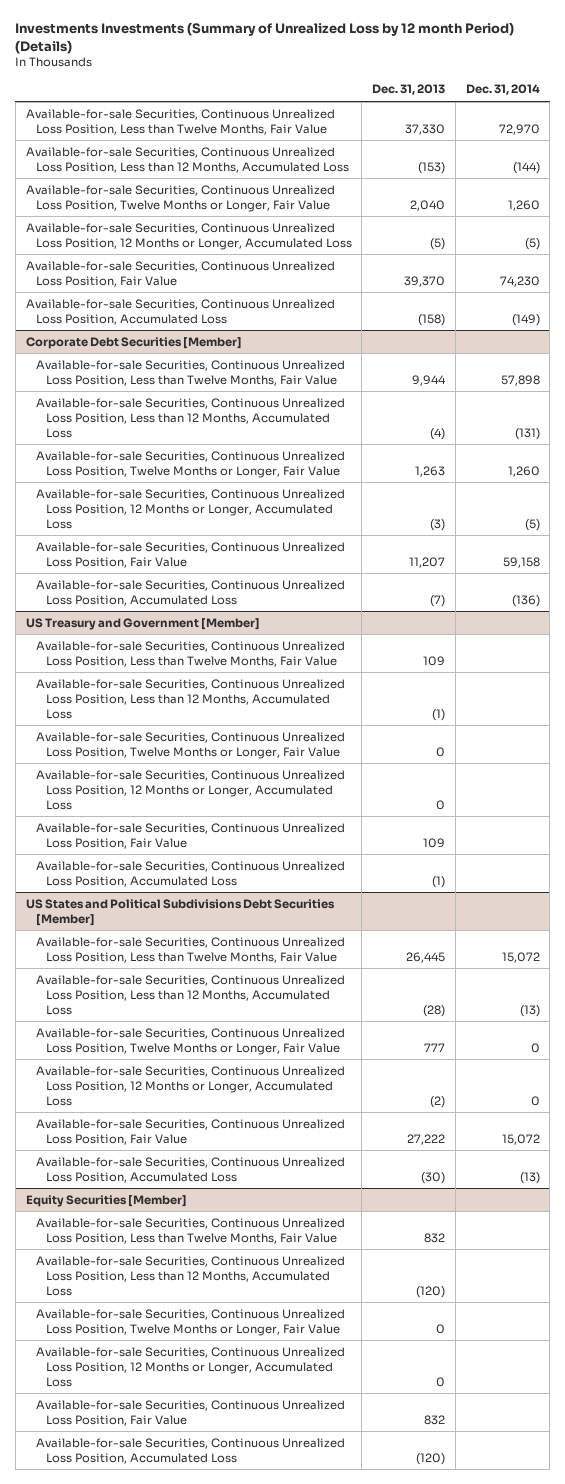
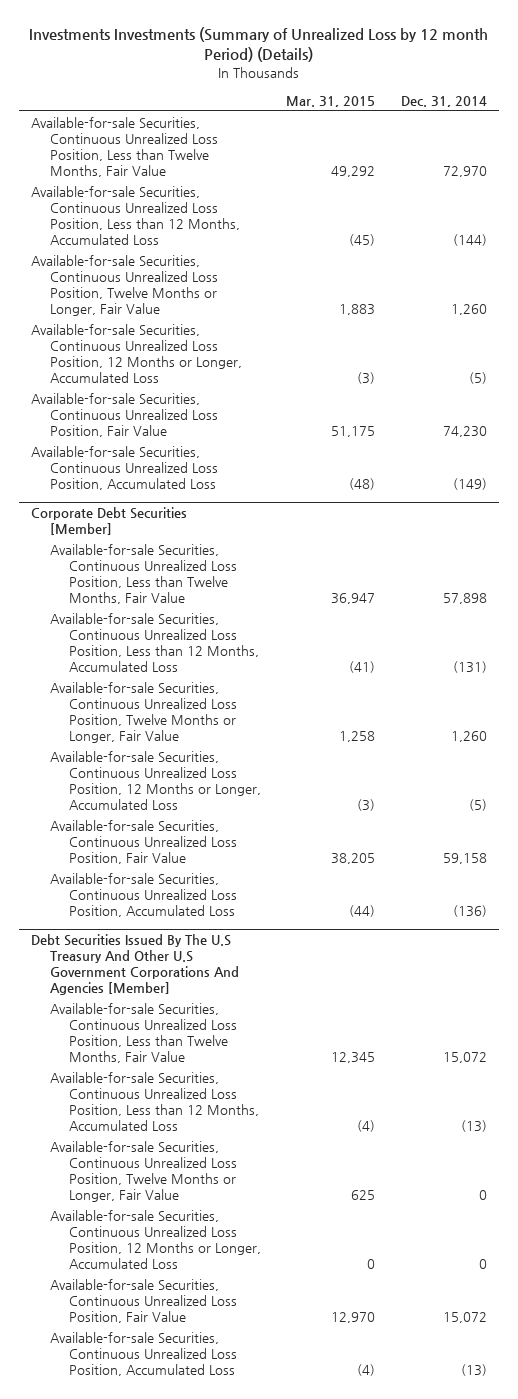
- | Dec. 31, 2013 | Dec. 31, 2014
+ | Mar. 31, 2015 | Dec. 31, 2014
- US Treasury and Government [Member]
- Available-for-sale Securities, Continuous Unrealized Loss Position, Less than Twelve Months, Fair Value | 109 |
- Available-for-sale Securities, Continuous Unrealized Loss Position, Less than 12 Months, Accumulated Loss | (1) |
- Available-for-sale Securities, Continuous Unrealized Loss Position, Twelve Months or Longer, Fair Value | 0 |
- Available-for-sale Securities, Continuous Unrealized Loss Position, 12 Months or Longer, Accumulated Loss | 0 |
- Available-for-sale Securities, Continuous Unrealized Loss Position, Fair Value | 109 |
- Available-for-sale Securities, Continuous Unrealized Loss Position, Accumulated Loss | (1) |
- US States and Political Subdivisions Debt Securities [Member]
+ Debt Securities Issued By The U.S Treasury And Other U.S Government Corporations And Agencies [Member]
- Equity Securities [Member]
- Available-for-sale Securities, Continuous Unrealized Loss Position, Less than Twelve Months, Fair Value | 832 |
- Available-for-sale Securities, Continuous Unrealized Loss Position, Less than 12 Months, Accumulated Loss | (120) |
- Available-for-sale Securities, Continuous Unrealized Loss Position, Twelve Months or Longer, Fair Value | 0 |
- Available-for-sale Securities, Continuous Unrealized Loss Position, 12 Months or Longer, Accumulated Loss | 0 |
- Available-for-sale Securities, Continuous Unrealized Loss Position, Fair Value | 832 |
- Available-for-sale Securities, Continuous Unrealized Loss Position, Accumulated Loss | (120) |

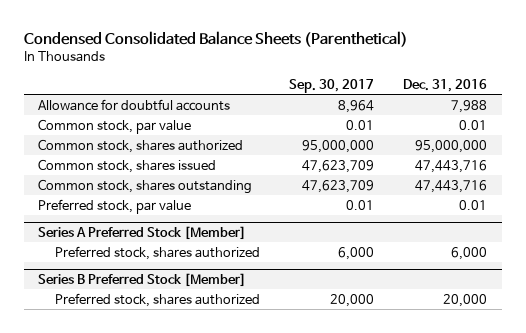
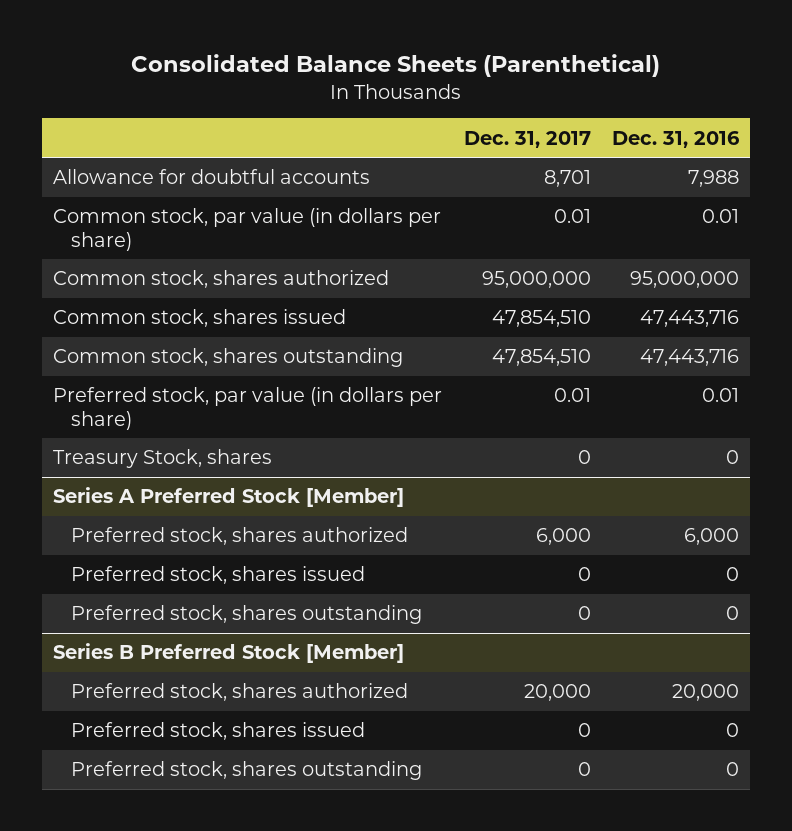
- Condensed Consolidated Balance Sheets (Parenthetical)
+ Consolidated Balance Sheets (Parenthetical)
- | Sep. 30, 2017 | Dec. 31, 2016
+ | Dec. 31, 2017 | Dec. 31, 2016
- Common stock, par value | 0.01 | 0.01
+ Common stock, par value (in dollars per share) | 0.01 | 0.01
- Preferred stock, par value | 0.01 | 0.01
+ Preferred stock, par value (in dollars per share) | 0.01 | 0.01
+ Treasury Stock, shares | 0 | 0
@ Series A Preferred Stock [Member]
+ Preferred stock, shares issued | 0 | 0
+ Preferred stock, shares outstanding | 0 | 0
@ Series B Preferred Stock [Member]
+ Preferred stock, shares issued | 0 | 0
+ Preferred stock, shares outstanding | 0 | 0

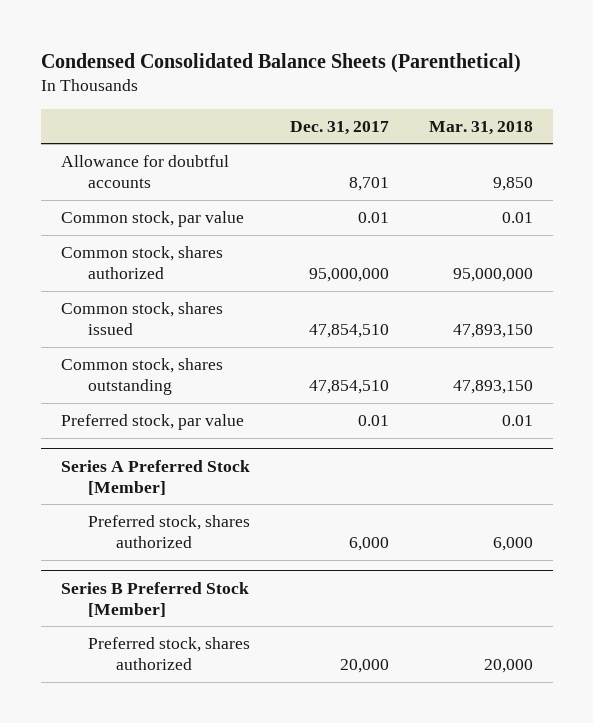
- Consolidated Balance Sheets (Parenthetical)
+ Condensed Consolidated Balance Sheets (Parenthetical)
- | Dec. 31, 2017 | Dec. 31, 2016
+ | Dec. 31, 2017 | Mar. 31, 2018
- Common stock, par value (in dollars per share) | 0.01 | 0.01
+ Common stock, par value | 0.01 | 0.01
- Preferred stock, par value (in dollars per share) | 0.01 | 0.01
- Treasury Stock, shares | 0 | 0
+ Preferred stock, par value | 0.01 | 0.01
@ Series A Preferred Stock [Member]
- Preferred stock, shares issued | 0 | 0
- Preferred stock, shares outstanding | 0 | 0
@ Series B Preferred Stock [Member]
- Preferred stock, shares issued | 0 | 0
- Preferred stock, shares outstanding | 0 | 0

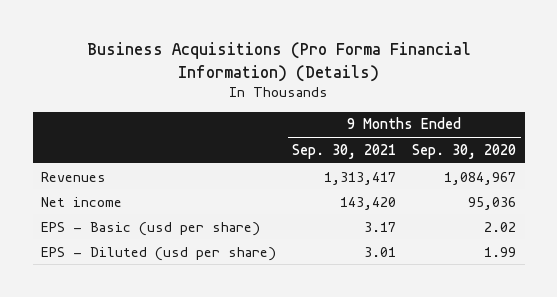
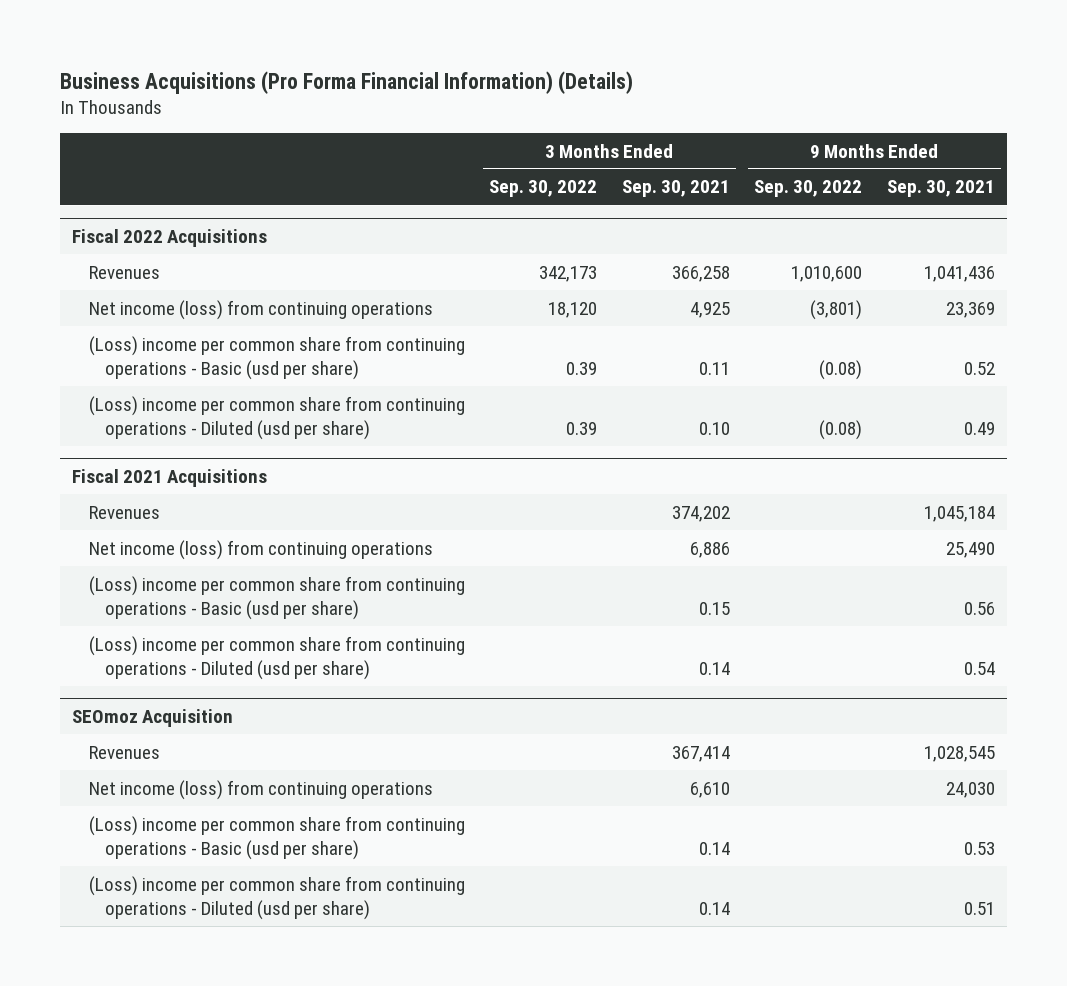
- | 9 Months Ended Sep. 30, 2021 | 9 Months Ended Sep. 30, 2020
+ | 3 Months Ended Sep. 30, 2022 | 3 Months Ended Sep. 30, 2021 | 9 Months Ended Sep. 30, 2022 | 9 Months Ended Sep. 30, 2021
- Revenues | 1,313,417 | 1,084,967
- Net income | 143,420 | 95,036
- EPS - Basic (usd per share) | 3.17 | 2.02
- EPS - Diluted (usd per share) | 3.01 | 1.99
+ Fiscal 2022 Acquisitions
+ Revenues | 342,173 | 366,258 | 1,010,600 | 1,041,436
+ Net income (loss) from continuing operations | 18,120 | 4,925 | (3,801) | 23,369
+ (Loss) income per common share from continuing operations - Basic (usd per share) | 0.39 | 0.11 | (0.08) | 0.52
+ (Loss) income per common share from continuing operations - Diluted (usd per share) | 0.39 | 0.10 | (0.08) | 0.49
+ Fiscal 2021 Acquisitions
+ Revenues | | 374,202 | | 1,045,184
+ Net income (loss) from continuing operations | | 6,886 | | 25,490
+ (Loss) income per common share from continuing operations - Basic (usd per share) | | 0.15 | | 0.56
+ (Loss) income per common share from continuing operations - Diluted (usd per share) | | 0.14 | | 0.54
+ SEOmoz Acquisition
+ Revenues | | 367,414 | | 1,028,545
+ Net income (loss) from continuing operations | | 6,610 | | 24,030
+ (Loss) income per common share from continuing operations - Basic (usd per share) | | 0.14 | | 0.53
+ (Loss) income per common share from continuing operations - Diluted (usd per share) | | 0.14 | | 0.51

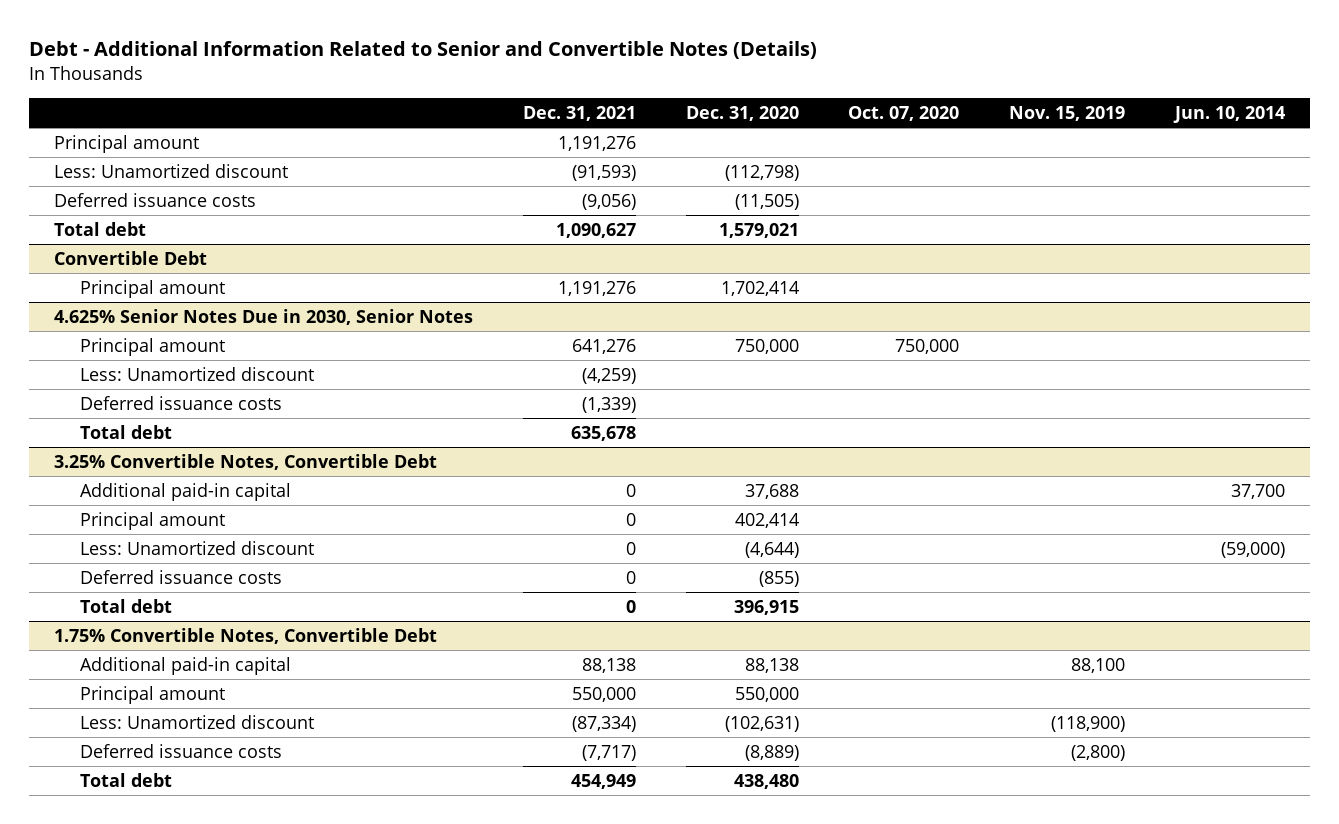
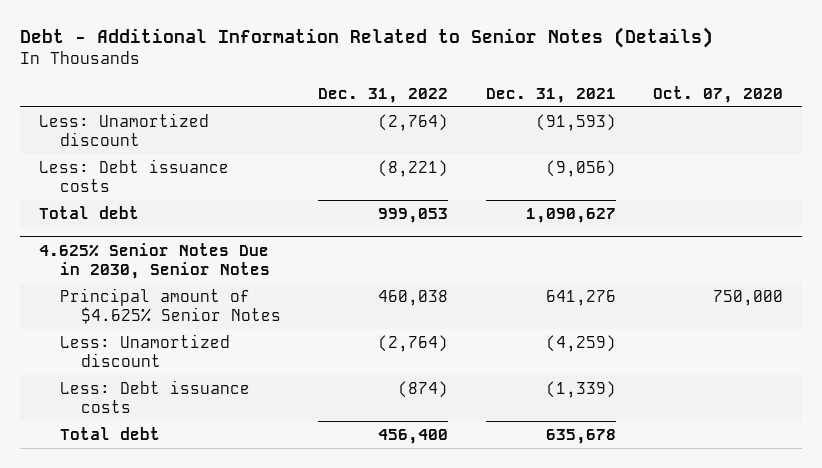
- Debt - Additional Information Related to Senior and Convertible Notes (Details)
+ Debt - Additional Information Related to Senior Notes (Details)
- | Dec. 31, 2021 | Dec. 31, 2020 | Oct. 07, 2020 | Nov. 15, 2019 | Jun. 10, 2014
+ | Dec. 31, 2022 | Dec. 31, 2021 | Oct. 07, 2020
- Principal amount | 1,191,276 | | | |
- Deferred issuance costs | (9,056) | (11,505) | | |
+ Less: Debt issuance costs | (8,221) | (9,056) |
- Convertible Debt
- Principal amount | 1,191,276 | 1,702,414 | | |
@ 4.625% Senior Notes Due in 2030, Senior Notes
- Principal amount | 641,276 | 750,000 | 750,000 | |
+ Principal amount of $4.625% Senior Notes | 460,038 | 641,276 | 750,000
- Deferred issuance costs | (1,339) | | | |
+ Less: Debt issuance costs | (874) | (1,339) |
- 3.25% Convertible Notes, Convertible Debt
- Additional paid-in capital | 0 | 37,688 | | | 37,700
- Principal amount | 0 | 402,414 | | |
- Less: Unamortized discount | 0 | (4,644) | | | (59,000)
- Deferred issuance costs | 0 | (855) | | |
- Total debt | 0 | 396,915 | | |
- 1.75% Convertible Notes, Convertible Debt
- Additional paid-in capital | 88,138 | 88,138 | | 88,100 |
- Principal amount | 550,000 | 550,000 | | |
- Less: Unamortized discount | (87,334) | (102,631) | | (118,900) |
- Deferred issuance costs | (7,717) | (8,889) | | (2,800) |
- Total debt | 454,949 | 438,480 | | |

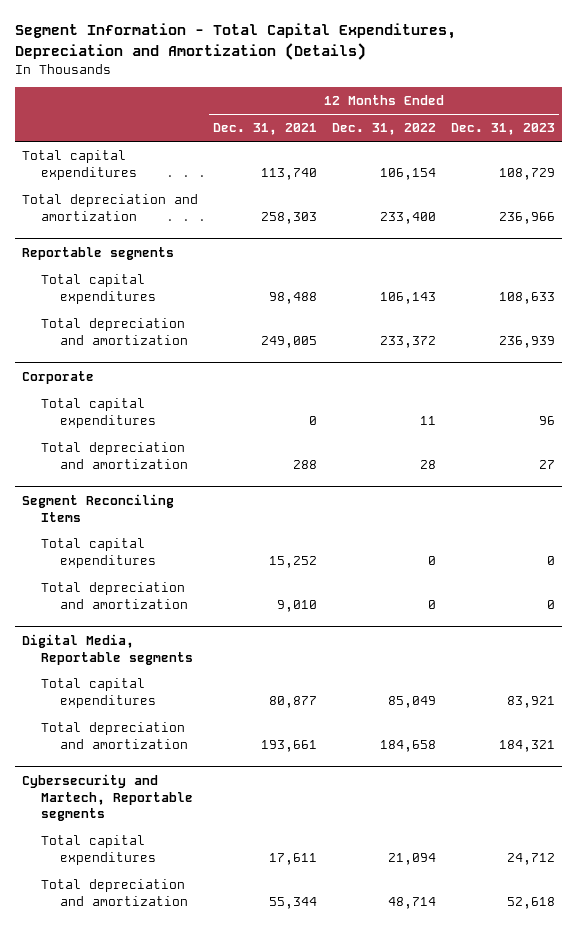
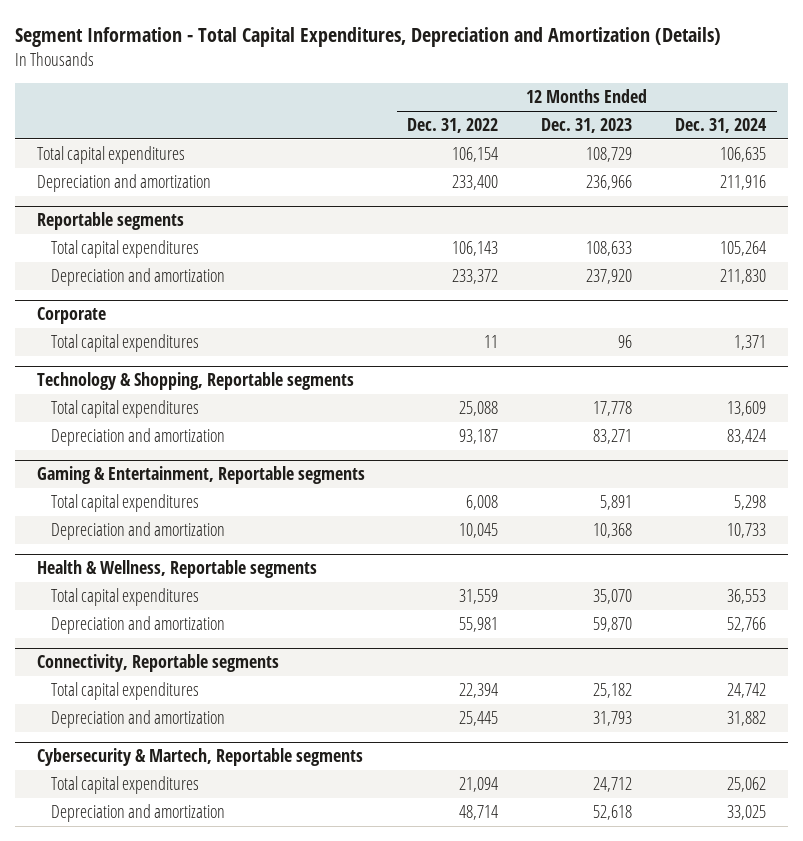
- | 12 Months Ended Dec. 31, 2021 | 12 Months Ended Dec. 31, 2022 | 12 Months Ended Dec. 31, 2023
+ | 12 Months Ended Dec. 31, 2022 | 12 Months Ended Dec. 31, 2023 | 12 Months Ended Dec. 31, 2024
- Total depreciation and amortization | 258,303 | 233,400 | 236,966
+ Depreciation and amortization | 233,400 | 236,966 | 211,916
@ Reportable segments
- Total depreciation and amortization | 249,005 | 233,372 | 236,939
+ Depreciation and amortization | 233,372 | 237,920 | 211,830
@ Corporate
- Total depreciation and amortization | 288 | 28 | 27
- Segment Reconciling Items
- Total capital expenditures | 15,252 | 0 | 0
- Total depreciation and amortization | 9,010 | 0 | 0
- Digital Media, Reportable segments
- Total capital expenditures | 80,877 | 85,049 | 83,921
- Total depreciation and amortization | 193,661 | 184,658 | 184,321
- Cybersecurity and Martech, Reportable segments
+ Technology & Shopping, Reportable segments
+ Total capital expenditures | 25,088 | 17,778 | 13,609
+ Depreciation and amortization | 93,187 | 83,271 | 83,424
+ Gaming & Entertainment, Reportable segments
+ Total capital expenditures | 6,008 | 5,891 | 5,298
+ Depreciation and amortization | 10,045 | 10,368 | 10,733
+ Health & Wellness, Reportable segments
+ Total capital expenditures | 31,559 | 35,070 | 36,553
+ Depreciation and amortization | 55,981 | 59,870 | 52,766
+ Connectivity, Reportable segments
+ Total capital expenditures | 22,394 | 25,182 | 24,742
+ Depreciation and amortization | 25,445 | 31,793 | 31,882
+ Cybersecurity & Martech, Reportable segments
- Total depreciation and amortization | 55,344 | 48,714 | 52,618
+ Depreciation and amortization | 48,714 | 52,618 | 33,025

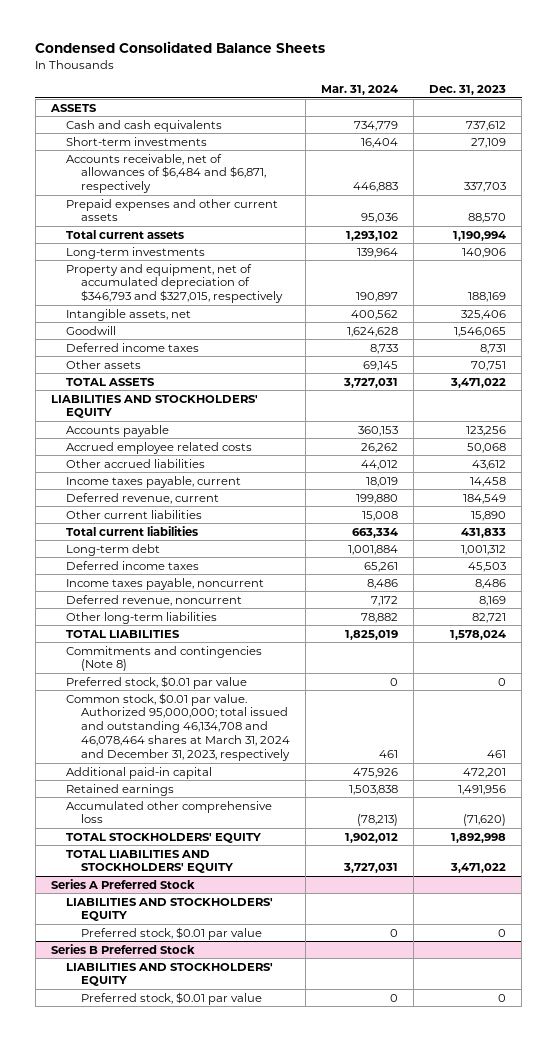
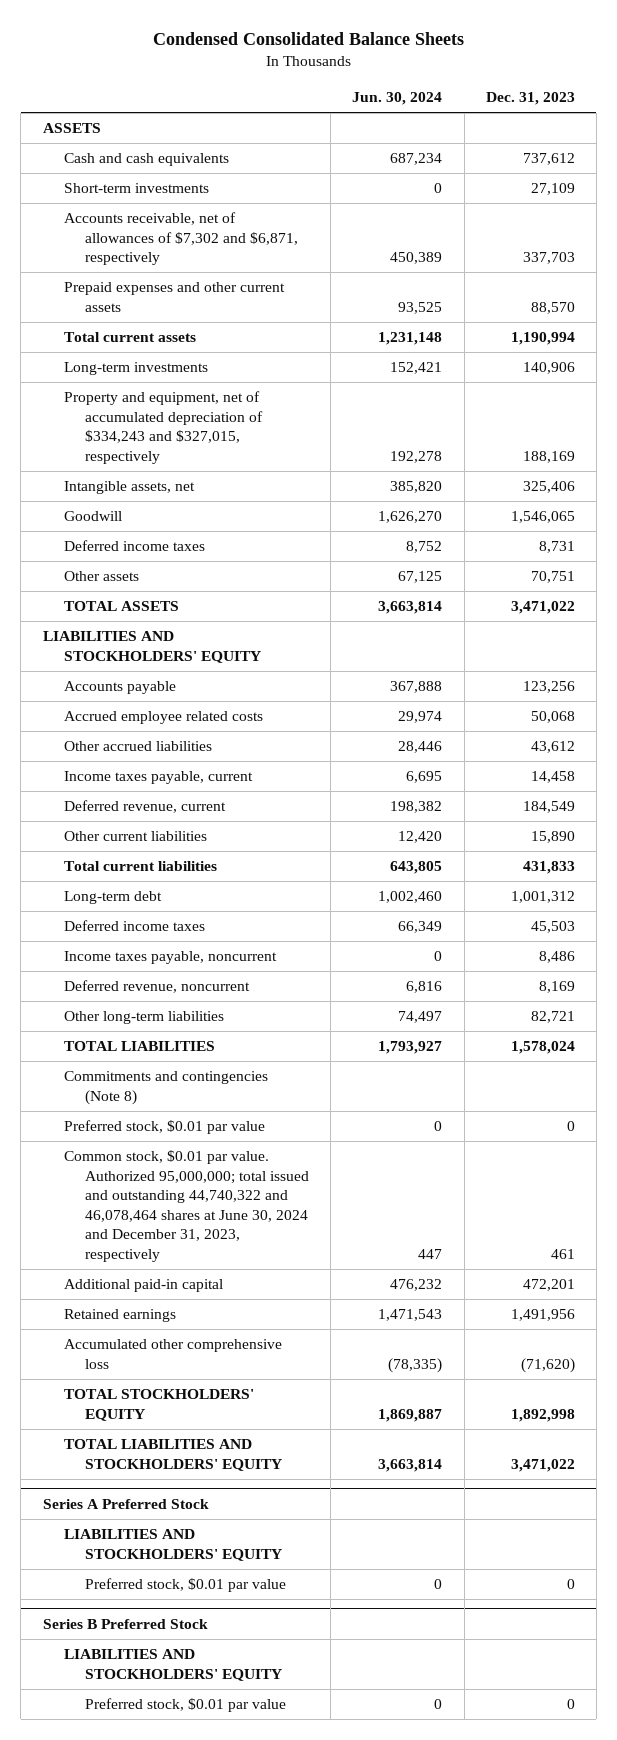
- | Mar. 31, 2024 | Dec. 31, 2023
+ | Jun. 30, 2024 | Dec. 31, 2023
- Accounts receivable, net of allowances of $6,484 and $6,871, respectively | 446,883 | 337,703
+ Accounts receivable, net of allowances of $7,302 and $6,871, respectively | 450,389 | 337,703
- Property and equipment, net of accumulated depreciation of $346,793 and $327,015, respectively | 190,897 | 188,169
+ Property and equipment, net of accumulated depreciation of $334,243 and $327,015, respectively | 192,278 | 188,169
- Common stock, $0.01 par value. Authorized 95,000,000; total issued and outstanding 46,134,708 and 46,078,464 shares at March 31, 2024 and December 31, 2023, respectively | 461 | 461
+ Common stock, $0.01 par value. Authorized 95,000,000; total issued and outstanding 44,740,322 and 46,078,464 shares at June 30, 2024 and December 31, 2023, respectively | 447 | 461

